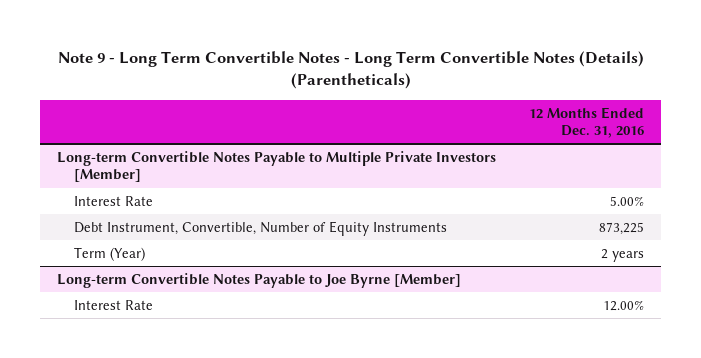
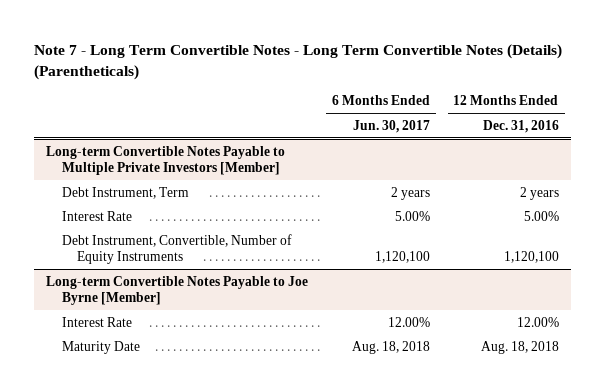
- Note 9 - Long Term Convertible Notes - Long Term Convertible Notes (Details) (Parentheticals)
+ Note 7 - Long Term Convertible Notes - Long Term Convertible Notes (Details) (Parentheticals)
- | 12 Months Ended Dec. 31, 2016
+ | 6 Months Ended Jun. 30, 2017 | 12 Months Ended Dec. 31, 2016
@ Long-term Convertible Notes Payable to Multiple Private Investors [Member]
+ Debt Instrument, Term | 2 years | 2 years
- Debt Instrument, Convertible, Number of Equity Instruments | 873,225
- Term (Year) | 2 years
+ Debt Instrument, Convertible, Number of Equity Instruments | 1,120,100 | 1,120,100
@ Long-term Convertible Notes Payable to Joe Byrne [Member]
+ Maturity Date | Aug. 18, 2018 | Aug. 18, 2018

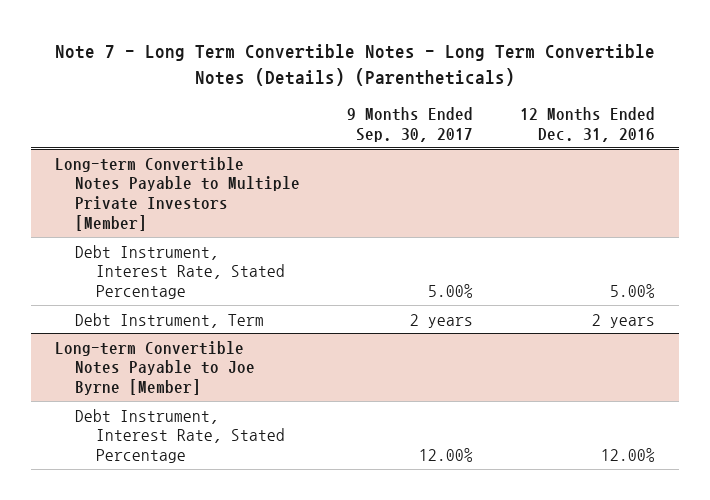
- | 6 Months Ended Jun. 30, 2017 | 12 Months Ended Dec. 31, 2016
+ | 9 Months Ended Sep. 30, 2017 | 12 Months Ended Dec. 31, 2016
@ Long-term Convertible Notes Payable to Multiple Private Investors [Member]
+ Debt Instrument, Interest Rate, Stated Percentage | 5.00% | 5.00%
- Interest Rate | 5.00% | 5.00%
- Debt Instrument, Convertible, Number of Equity Instruments | 1,120,100 | 1,120,100
@ Long-term Convertible Notes Payable to Joe Byrne [Member]
- Interest Rate | 12.00% | 12.00%
- Maturity Date | Aug. 18, 2018 | Aug. 18, 2018
+ Debt Instrument, Interest Rate, Stated Percentage | 12.00% | 12.00%

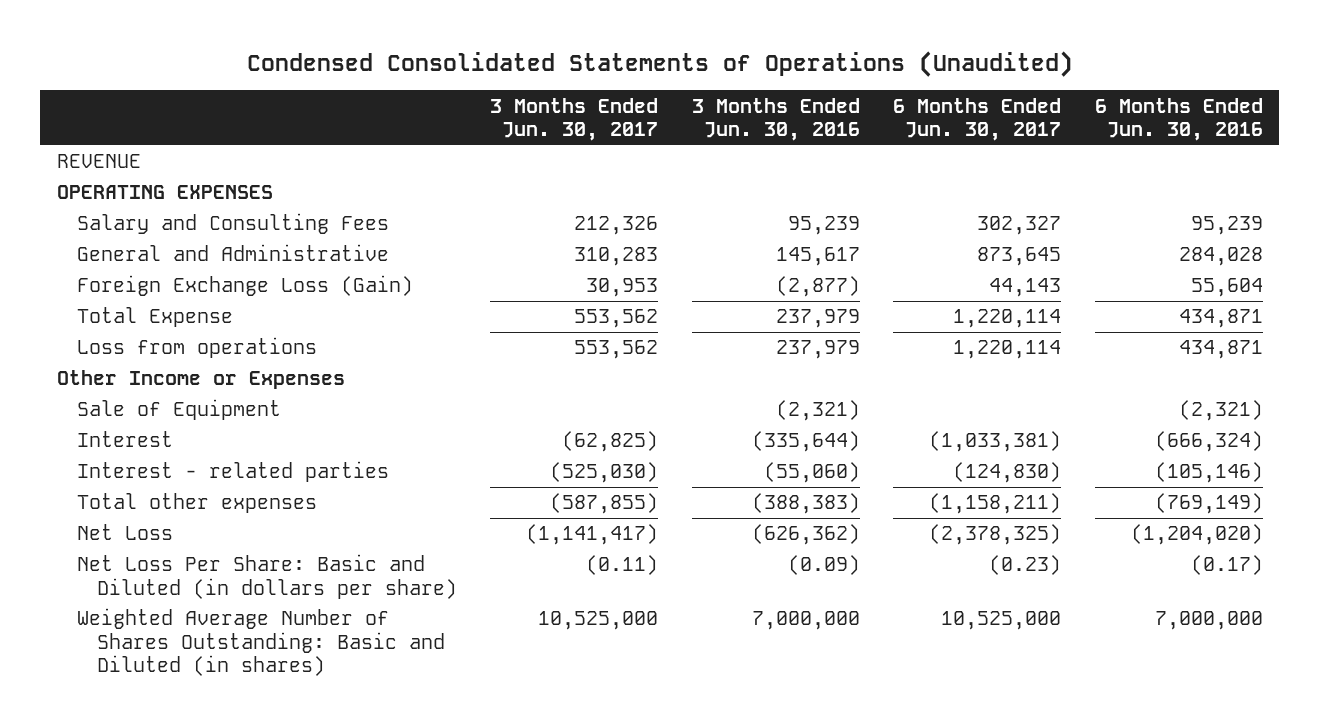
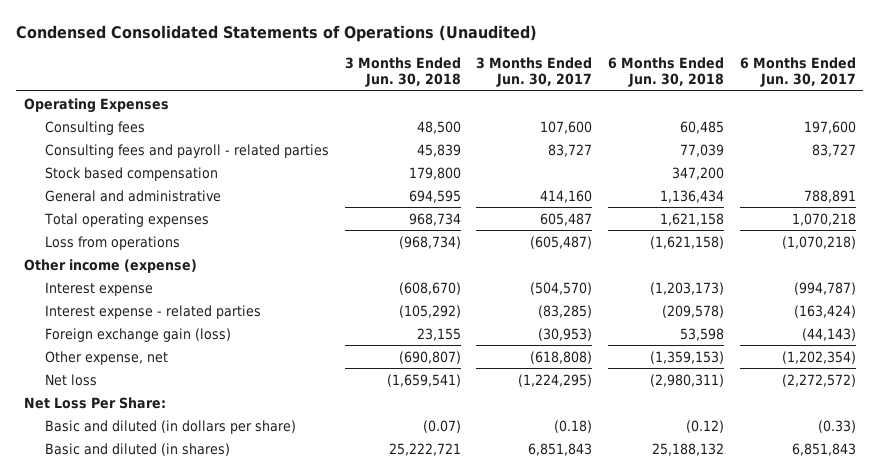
- | 3 Months Ended Jun. 30, 2017 | 3 Months Ended Jun. 30, 2016 | 6 Months Ended Jun. 30, 2017 | 6 Months Ended Jun. 30, 2016
+ | 3 Months Ended Jun. 30, 2018 | 3 Months Ended Jun. 30, 2017 | 6 Months Ended Jun. 30, 2018 | 6 Months Ended Jun. 30, 2017
- REVENUE
- OPERATING EXPENSES
- Salary and Consulting Fees | 212,326 | 95,239 | 302,327 | 95,239
- General and Administrative | 310,283 | 145,617 | 873,645 | 284,028
- Foreign Exchange Loss (Gain) | 30,953 | (2,877) | 44,143 | 55,604
- Total Expense | 553,562 | 237,979 | 1,220,114 | 434,871
- Loss from operations | 553,562 | 237,979 | 1,220,114 | 434,871
- Other Income or Expenses
- Sale of Equipment | | (2,321) | | (2,321)
- Interest | (62,825) | (335,644) | (1,033,381) | (666,324)
- Interest - related parties | (525,030) | (55,060) | (124,830) | (105,146)
- Total other expenses | (587,855) | (388,383) | (1,158,211) | (769,149)
- Net Loss | (1,141,417) | (626,362) | (2,378,325) | (1,204,020)
- Net Loss Per Share: Basic and Diluted (in dollars per share) | (0.11) | (0.09) | (0.23) | (0.17)
- Weighted Average Number of Shares Outstanding: Basic and Diluted (in shares) | 10,525,000 | 7,000,000 | 10,525,000 | 7,000,000
+ Operating Expenses
+ Consulting fees | 48,500 | 107,600 | 60,485 | 197,600
+ Consulting fees and payroll - related parties | 45,839 | 83,727 | 77,039 | 83,727
+ Stock based compensation | 179,800 | | 347,200 |
+ General and administrative | 694,595 | 414,160 | 1,136,434 | 788,891
+ Total operating expenses | 968,734 | 605,487 | 1,621,158 | 1,070,218
+ Loss from operations | (968,734) | (605,487) | (1,621,158) | (1,070,218)
+ Other income (expense)
+ Interest expense | (608,670) | (504,570) | (1,203,173) | (994,787)
+ Interest expense - related parties | (105,292) | (83,285) | (209,578) | (163,424)
+ Foreign exchange gain (loss) | 23,155 | (30,953) | 53,598 | (44,143)
+ Other expense, net | (690,807) | (618,808) | (1,359,153) | (1,202,354)
+ Net loss | (1,659,541) | (1,224,295) | (2,980,311) | (2,272,572)
+ Net Loss Per Share:
+ Basic and diluted (in dollars per share) | (0.07) | (0.18) | (0.12) | (0.33)
+ Basic and diluted (in shares) | 25,222,721 | 6,851,843 | 25,188,132 | 6,851,843

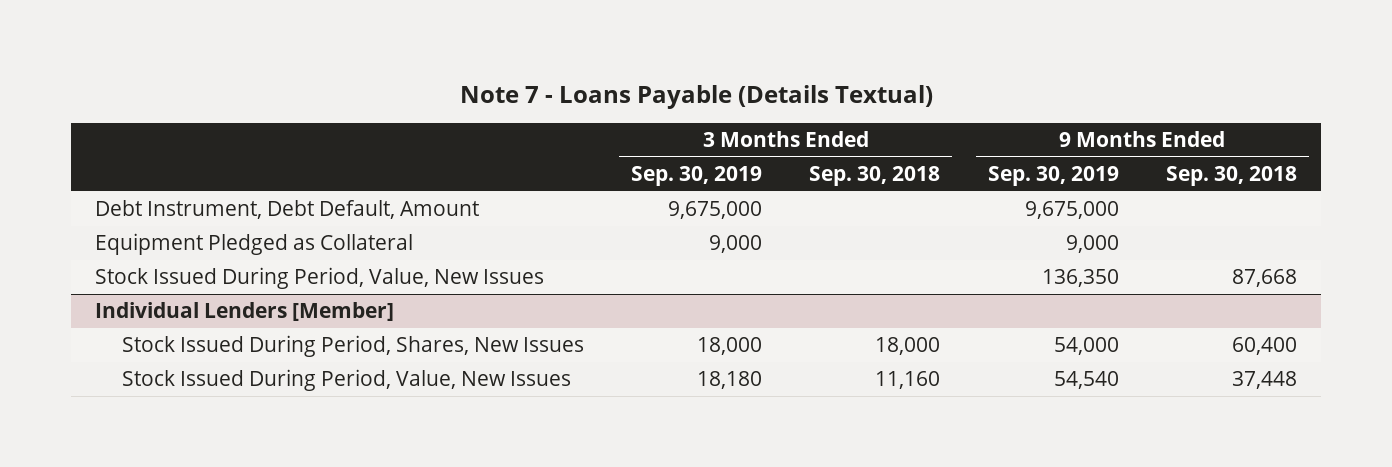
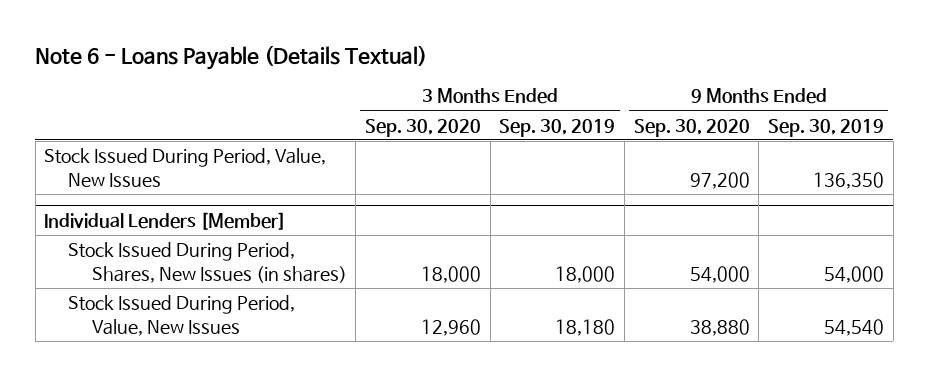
- Note 7 - Loans Payable (Details Textual)
+ Note 6 - Loans Payable (Details Textual)
- | 3 Months Ended Sep. 30, 2019 | 3 Months Ended Sep. 30, 2018 | 9 Months Ended Sep. 30, 2019 | 9 Months Ended Sep. 30, 2018
+ | 3 Months Ended Sep. 30, 2020 | 3 Months Ended Sep. 30, 2019 | 9 Months Ended Sep. 30, 2020 | 9 Months Ended Sep. 30, 2019
- Debt Instrument, Debt Default, Amount | 9,675,000 | | 9,675,000 |
- Equipment Pledged as Collateral | 9,000 | | 9,000 |
@ Individual Lenders [Member]
- Stock Issued During Period, Shares, New Issues | 18,000 | 18,000 | 54,000 | 60,400
+ Stock Issued During Period, Shares, New Issues (in shares) | 18,000 | 18,000 | 54,000 | 54,000

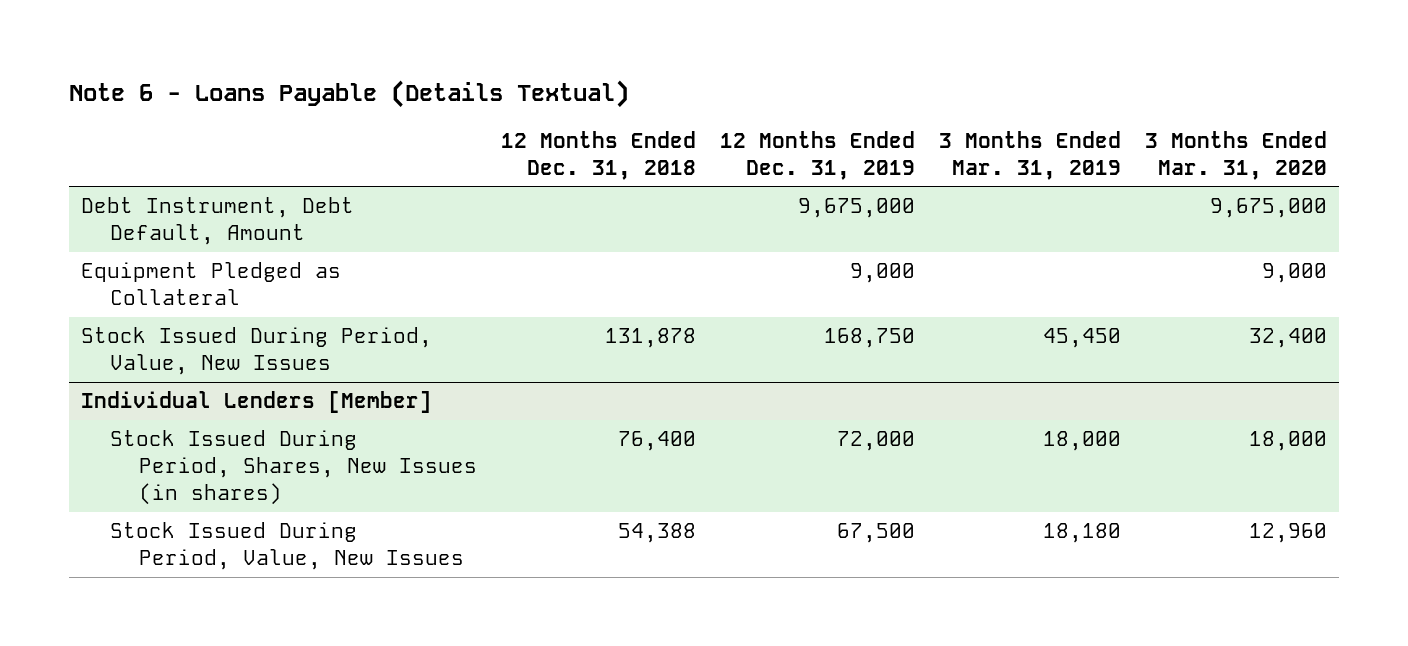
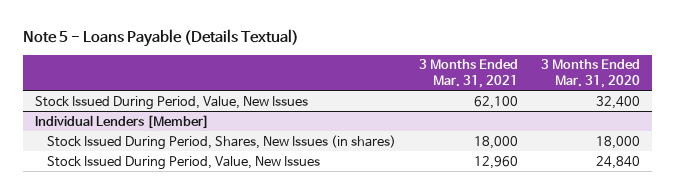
- Note 6 - Loans Payable (Details Textual)
+ Note 5 - Loans Payable (Details Textual)
- | 12 Months Ended Dec. 31, 2018 | 12 Months Ended Dec. 31, 2019 | 3 Months Ended Mar. 31, 2019 | 3 Months Ended Mar. 31, 2020
+ | 3 Months Ended Mar. 31, 2021 | 3 Months Ended Mar. 31, 2020
- Debt Instrument, Debt Default, Amount | | 9,675,000 | | 9,675,000
- Equipment Pledged as Collateral | | 9,000 | | 9,000
@ Individual Lenders [Member]
- Stock Issued During Period, Value, New Issues | 54,388 | 67,500 | 18,180 | 12,960
+ Stock Issued During Period, Value, New Issues | 12,960 | 24,840

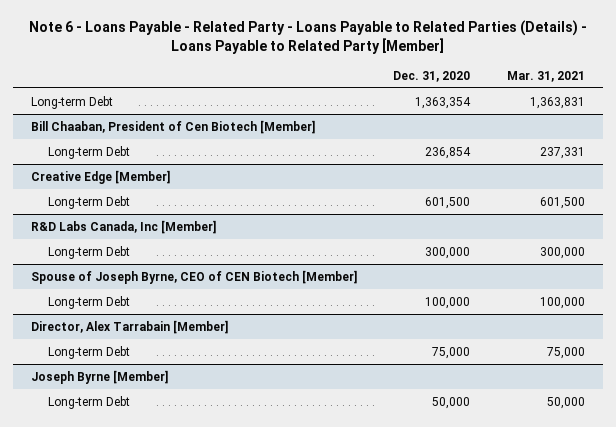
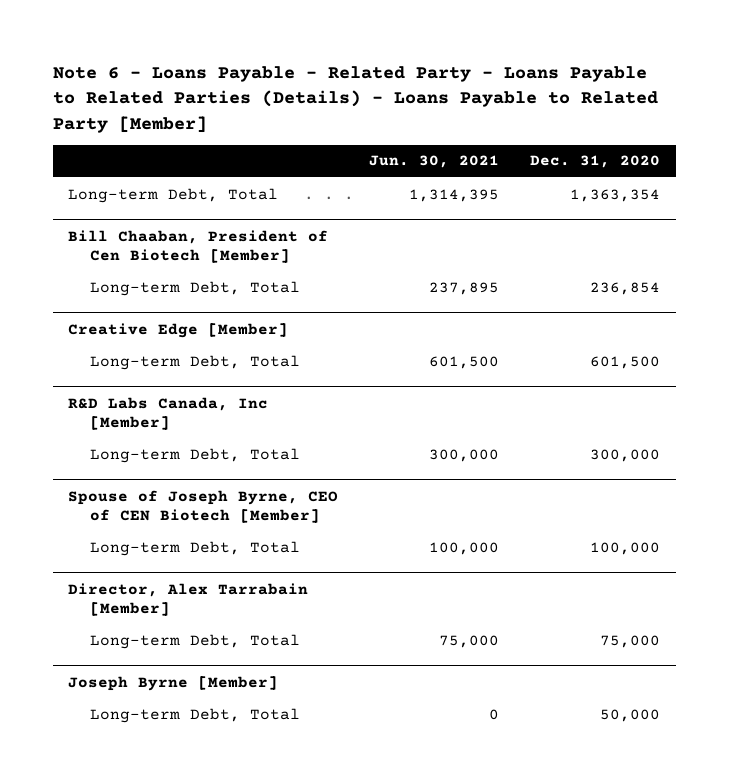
- | Dec. 31, 2020 | Mar. 31, 2021
+ | Jun. 30, 2021 | Dec. 31, 2020
- Long-term Debt | 1,363,354 | 1,363,831
+ Long-term Debt, Total | 1,314,395 | 1,363,354
@ Bill Chaaban, President of Cen Biotech [Member]
- Long-term Debt | 236,854 | 237,331
+ Long-term Debt, Total | 237,895 | 236,854
@ Creative Edge [Member]
- Long-term Debt | 601,500 | 601,500
+ Long-term Debt, Total | 601,500 | 601,500
@ R&D Labs Canada, Inc [Member]
- Long-term Debt | 300,000 | 300,000
+ Long-term Debt, Total | 300,000 | 300,000
@ Spouse of Joseph Byrne, CEO of CEN Biotech [Member]
- Long-term Debt | 100,000 | 100,000
+ Long-term Debt, Total | 100,000 | 100,000
@ Director, Alex Tarrabain [Member]
- Long-term Debt | 75,000 | 75,000
+ Long-term Debt, Total | 75,000 | 75,000
@ Joseph Byrne [Member]
- Long-term Debt | 50,000 | 50,000
+ Long-term Debt, Total | 0 | 50,000

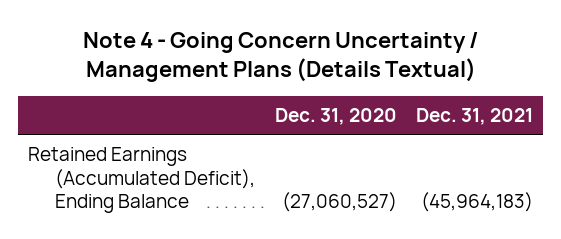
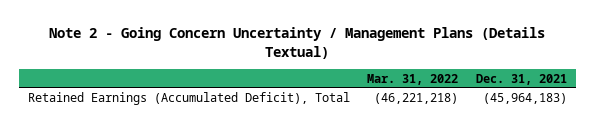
- Note 4 - Going Concern Uncertainty / Management Plans (Details Textual)
+ Note 2 - Going Concern Uncertainty / Management Plans (Details Textual)
- | Dec. 31, 2020 | Dec. 31, 2021
+ | Mar. 31, 2022 | Dec. 31, 2021
- Retained Earnings (Accumulated Deficit), Ending Balance | (27,060,527) | (45,964,183)
+ Retained Earnings (Accumulated Deficit), Total | (46,221,218) | (45,964,183)

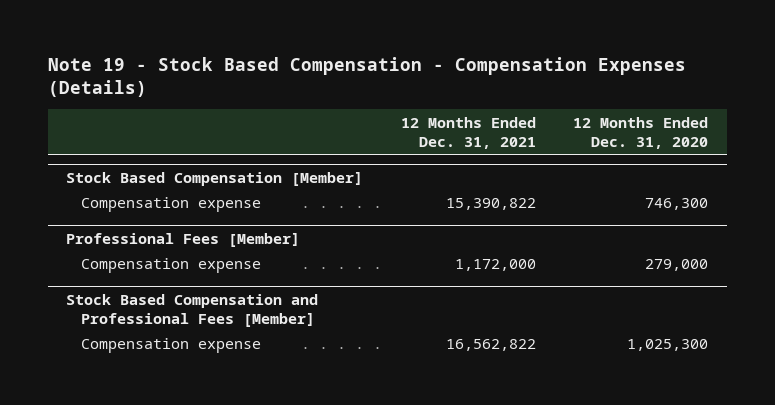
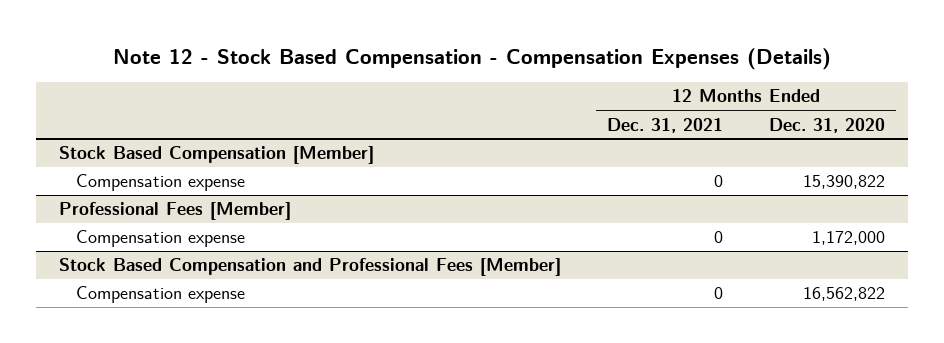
- Note 19 - Stock Based Compensation - Compensation Expenses (Details)
+ Note 12 - Stock Based Compensation - Compensation Expenses (Details)
@ Stock Based Compensation [Member]
- Compensation expense | 15,390,822 | 746,300
+ Compensation expense | 0 | 15,390,822
@ Professional Fees [Member]
- Compensation expense | 1,172,000 | 279,000
+ Compensation expense | 0 | 1,172,000
@ Stock Based Compensation and Professional Fees [Member]
- Compensation expense | 16,562,822 | 1,025,300
+ Compensation expense | 0 | 16,562,822

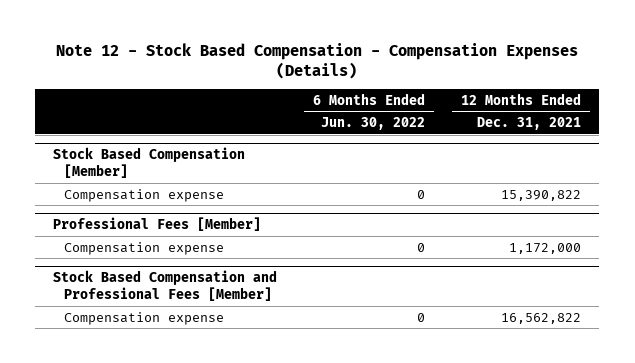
- | 12 Months Ended Dec. 31, 2021 | 12 Months Ended Dec. 31, 2020
+ | 6 Months Ended Jun. 30, 2022 | 12 Months Ended Dec. 31, 2021
@ Stock Based Compensation [Member]
- Compensation expense | 0 | 15,390,822
+ Compensation expense | 0 | 15,390,822
@ Professional Fees [Member]
- Compensation expense | 0 | 1,172,000
+ Compensation expense | 0 | 1,172,000
@ Stock Based Compensation and Professional Fees [Member]
- Compensation expense | 0 | 16,562,822
+ Compensation expense | 0 | 16,562,822

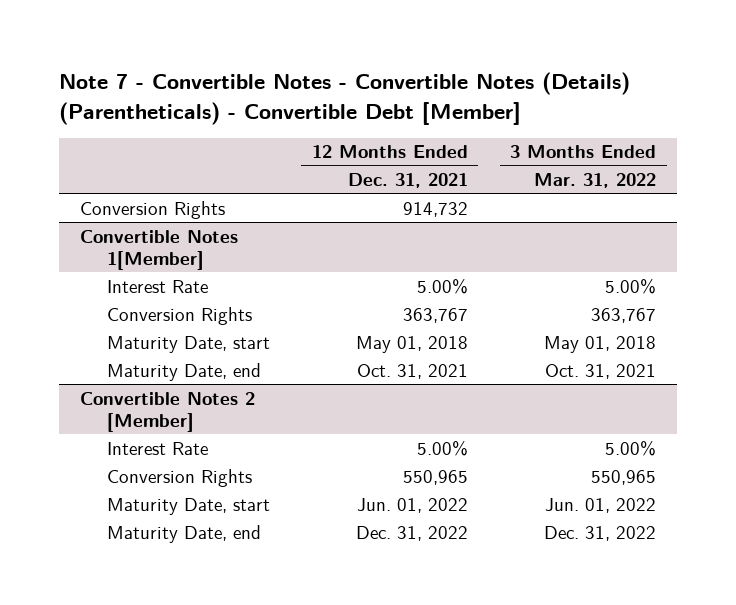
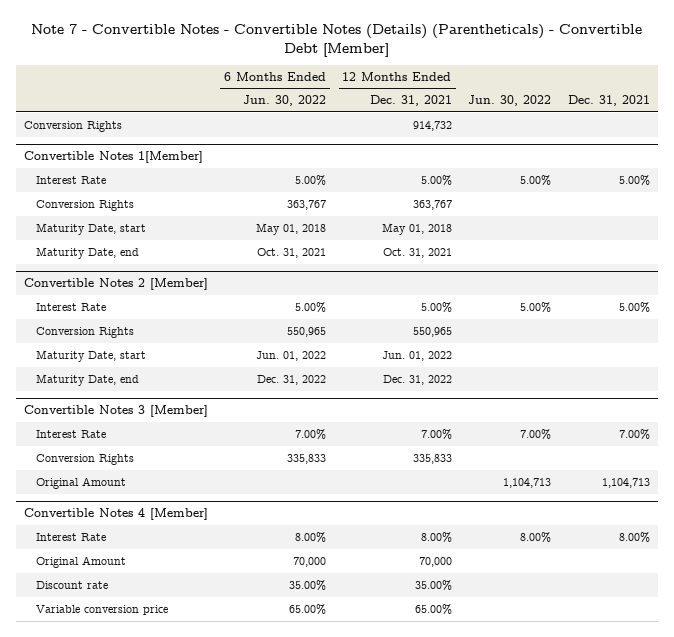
- | 12 Months Ended Dec. 31, 2021 | 3 Months Ended Mar. 31, 2022
+ | 6 Months Ended Jun. 30, 2022 | 12 Months Ended Dec. 31, 2021 | Jun. 30, 2022 | Dec. 31, 2021
+ Convertible Notes 3 [Member]
+ Interest Rate | 7.00% | 7.00% | 7.00% | 7.00%
+ Conversion Rights | 335,833 | 335,833 | |
+ Original Amount | | | 1,104,713 | 1,104,713
+ Convertible Notes 4 [Member]
+ Interest Rate | 8.00% | 8.00% | 8.00% | 8.00%
+ Original Amount | 70,000 | 70,000 | |
+ Discount rate | 35.00% | 35.00% | |
+ Variable conversion price | 65.00% | 65.00% | |

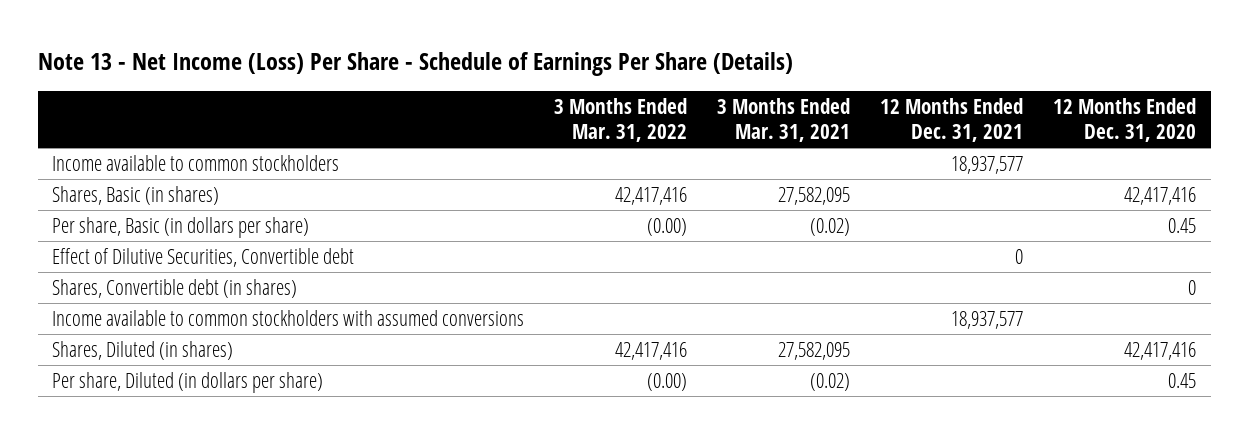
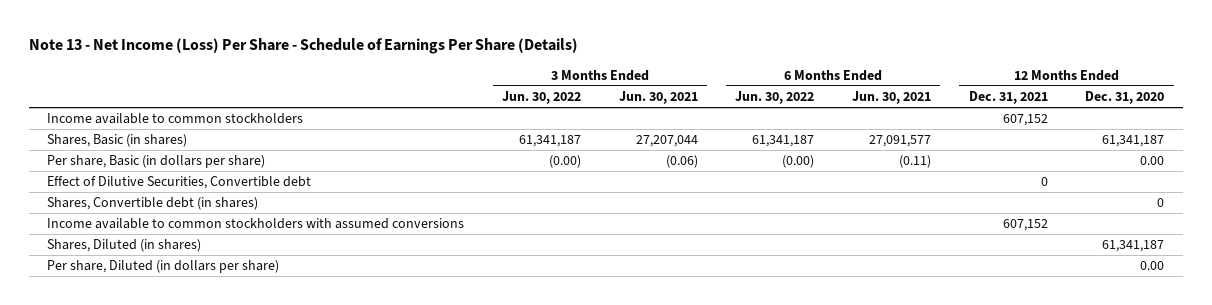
- | 3 Months Ended Mar. 31, 2022 | 3 Months Ended Mar. 31, 2021 | 12 Months Ended Dec. 31, 2021 | 12 Months Ended Dec. 31, 2020
+ | 3 Months Ended Jun. 30, 2022 | 3 Months Ended Jun. 30, 2021 | 6 Months Ended Jun. 30, 2022 | 6 Months Ended Jun. 30, 2021 | 12 Months Ended Dec. 31, 2021 | 12 Months Ended Dec. 31, 2020
- Income available to common stockholders | | | 18,937,577 |
- Shares, Basic (in shares) | 42,417,416 | 27,582,095 | | 42,417,416
- Per share, Basic (in dollars per share) | (0.00) | (0.02) | | 0.45
+ Income available to common stockholders | | | | | 607,152 |
+ Shares, Basic (in shares) | 61,341,187 | 27,207,044 | 61,341,187 | 27,091,577 | | 61,341,187
+ Per share, Basic (in dollars per share) | (0.00) | (0.06) | (0.00) | (0.11) | | 0.00
- Income available to common stockholders with assumed conversions | | | 18,937,577 |
- Shares, Diluted (in shares) | 42,417,416 | 27,582,095 | | 42,417,416
- Per share, Diluted (in dollars per share) | (0.00) | (0.02) | | 0.45
+ Income available to common stockholders with assumed conversions | | | | | 607,152 |
+ Shares, Diluted (in shares) | | | | | | 61,341,187
+ Per share, Diluted (in dollars per share) | | | | | | 0.00

